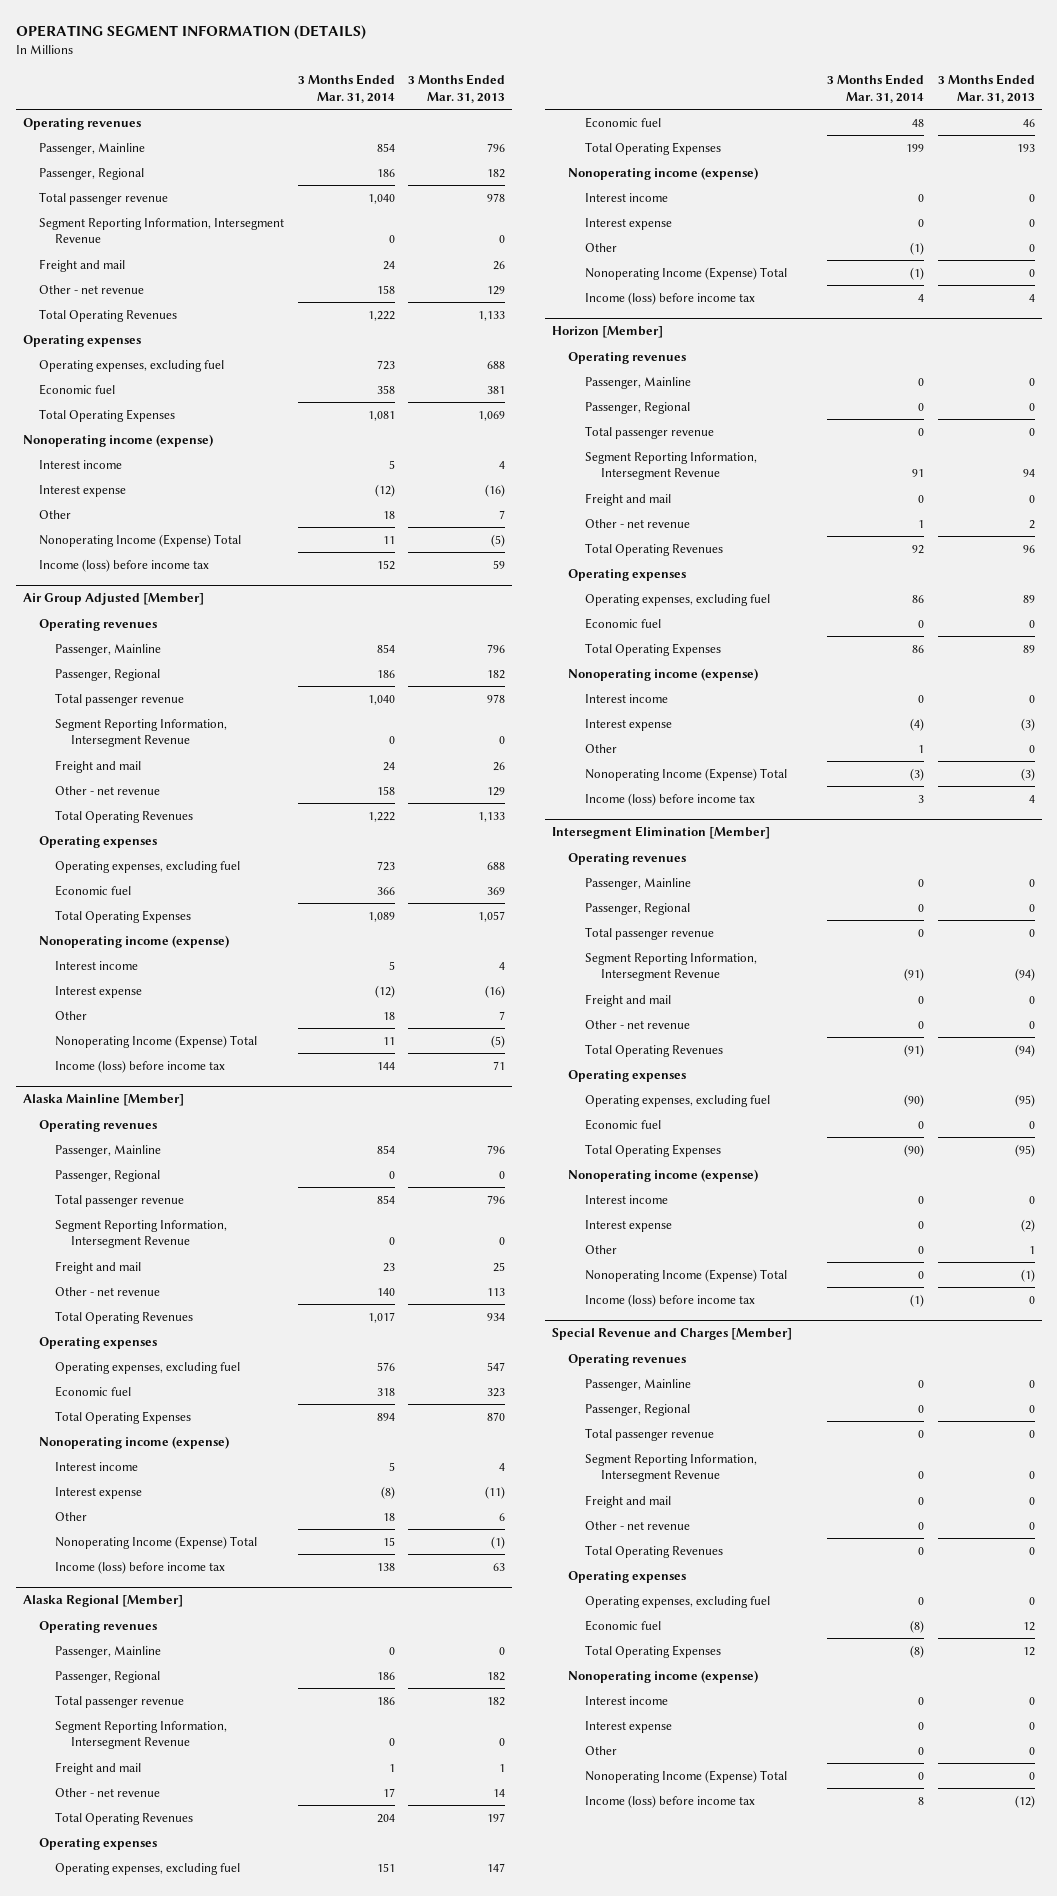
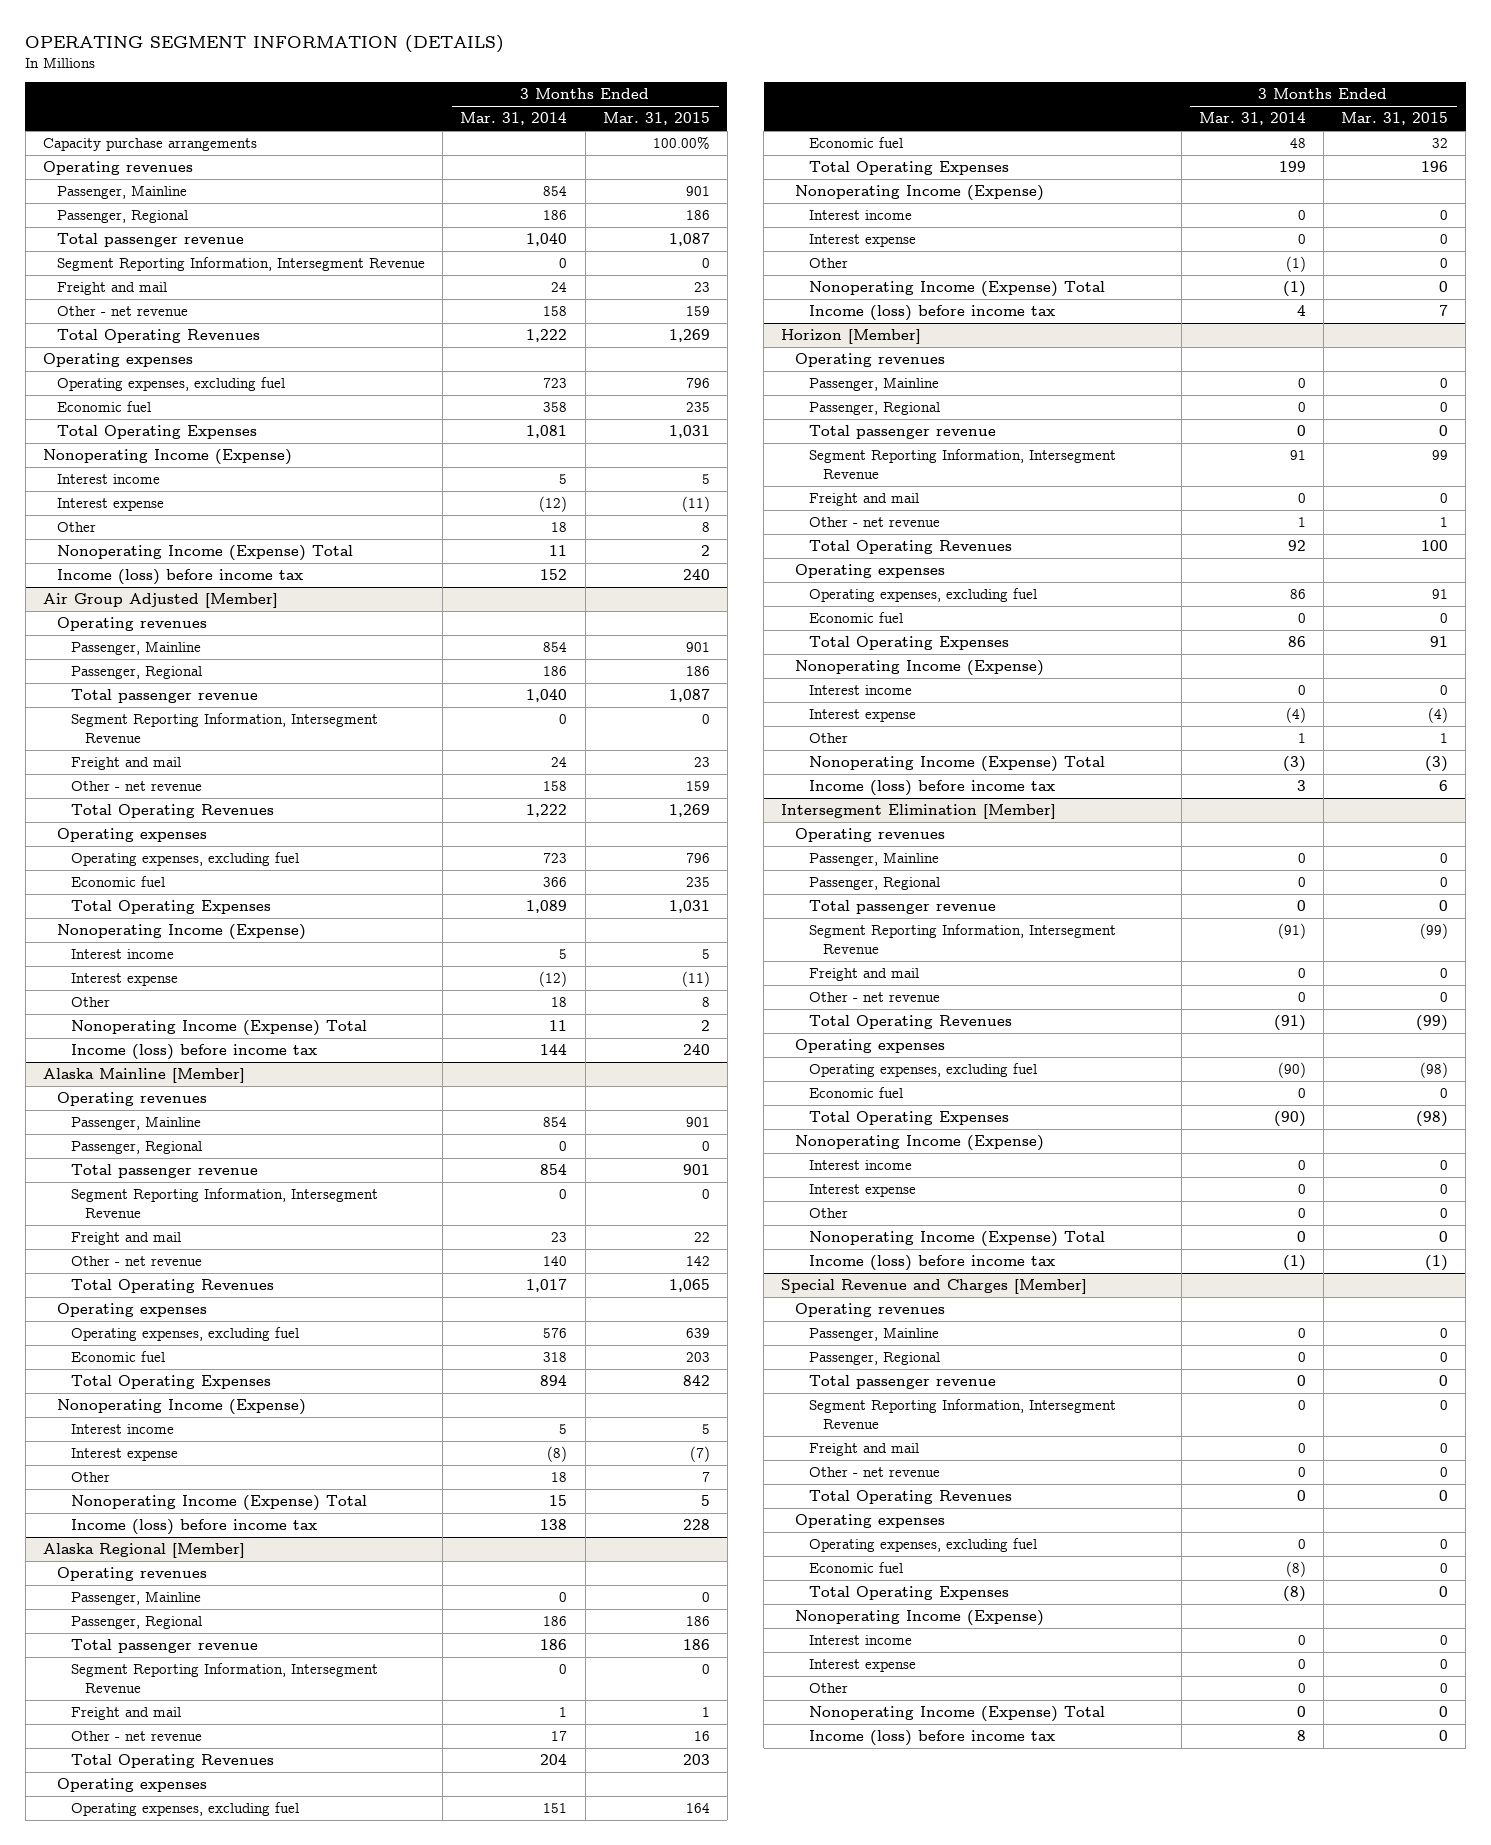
- | 3 Months Ended Mar. 31, 2014 | 3 Months Ended Mar. 31, 2013
+ | 3 Months Ended Mar. 31, 2014 | 3 Months Ended Mar. 31, 2015
+ Capacity purchase arrangements | | 100.00%
- Nonoperating income (expense)
+ Nonoperating Income (Expense)
@ Air Group Adjusted [Member]
- Nonoperating income (expense)
+ Nonoperating Income (Expense)
@ Alaska Mainline [Member]
- Nonoperating income (expense)
+ Nonoperating Income (Expense)
@ Alaska Regional [Member]
- Nonoperating income (expense)
+ Nonoperating Income (Expense)
@ Horizon [Member]
- Nonoperating income (expense)
+ Nonoperating Income (Expense)
@ Intersegment Elimination [Member]
- Nonoperating income (expense)
+ Nonoperating Income (Expense)
@ Special Revenue and Charges [Member]
- Nonoperating income (expense)
+ Nonoperating Income (Expense)

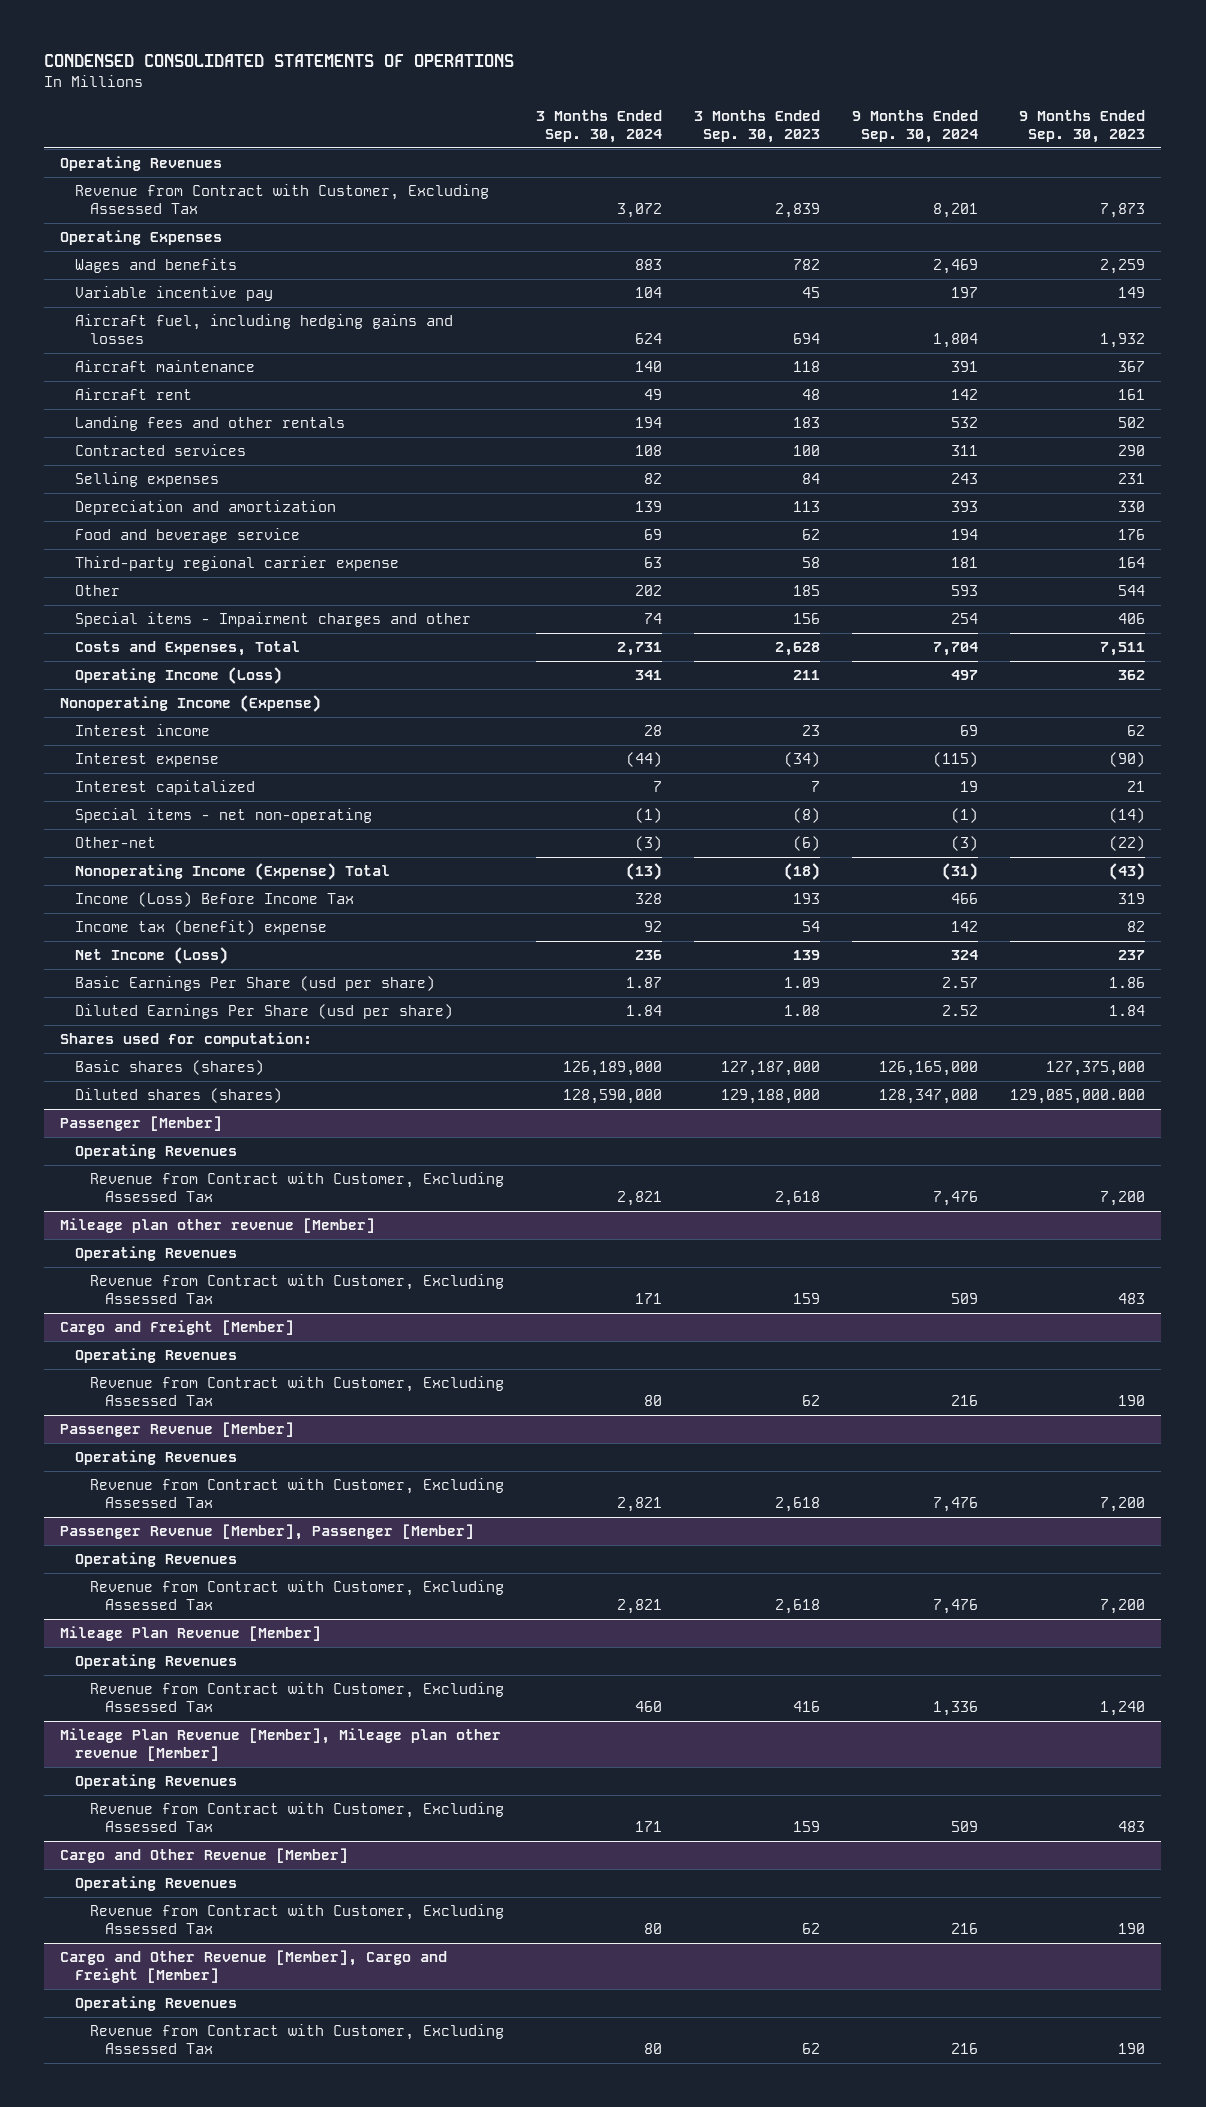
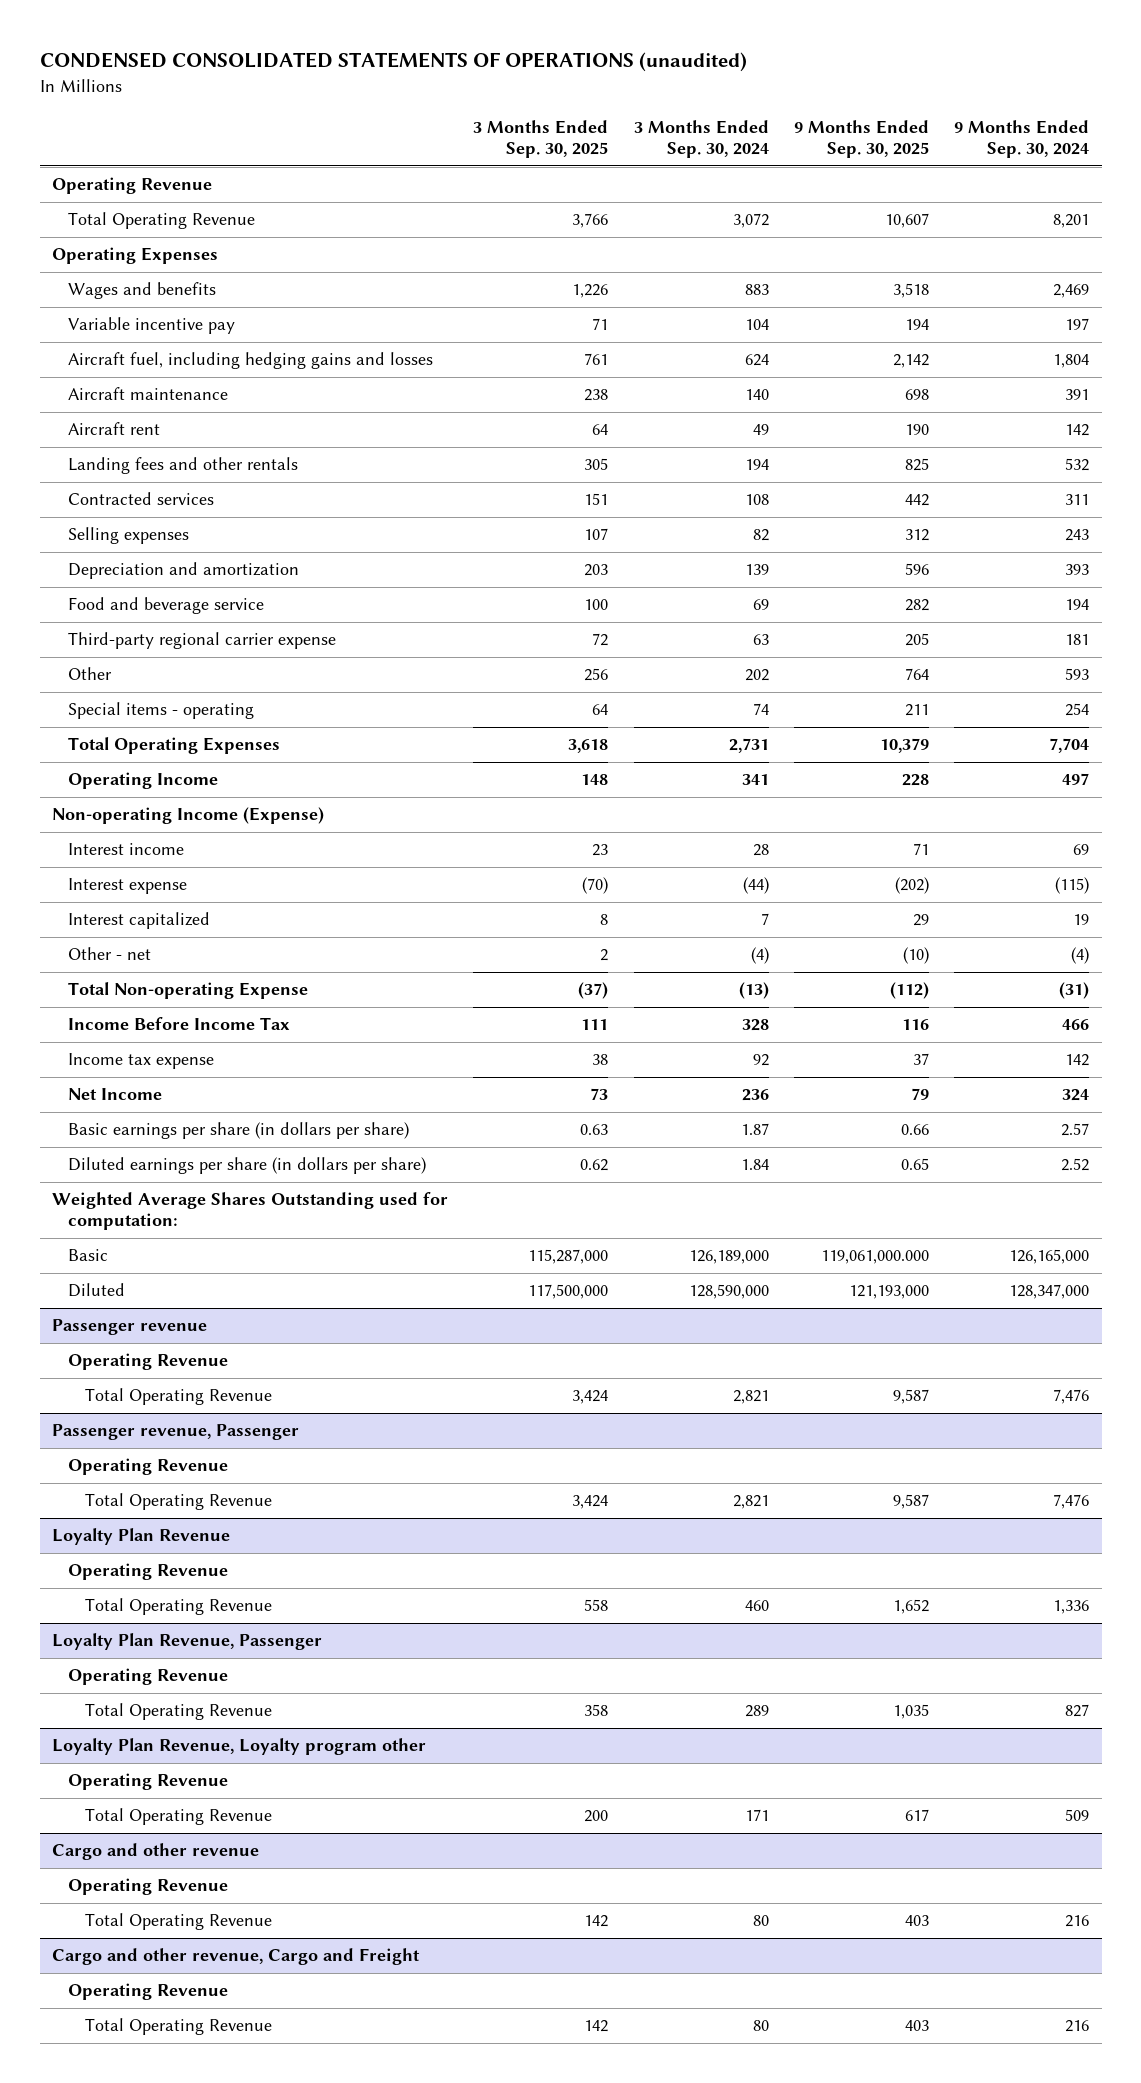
- CONDENSED CONSOLIDATED STATEMENTS OF OPERATIONS
+ CONDENSED CONSOLIDATED STATEMENTS OF OPERATIONS (unaudited)
- | 3 Months Ended Sep. 30, 2024 | 3 Months Ended Sep. 30, 2023 | 9 Months Ended Sep. 30, 2024 | 9 Months Ended Sep. 30, 2023
+ | 3 Months Ended Sep. 30, 2025 | 3 Months Ended Sep. 30, 2024 | 9 Months Ended Sep. 30, 2025 | 9 Months Ended Sep. 30, 2024
- Operating Revenues
- Revenue from Contract with Customer, Excluding Assessed Tax | 3,072 | 2,839 | 8,201 | 7,873
+ Operating Revenue
+ Total Operating Revenue | 3,766 | 3,072 | 10,607 | 8,201
- Special items - Impairment charges and other | 74 | 156 | 254 | 406
- Costs and Expenses, Total | 2,731 | 2,628 | 7,704 | 7,511
- Operating Income (Loss) | 341 | 211 | 497 | 362
- Nonoperating Income (Expense)
+ Special items - operating | 64 | 74 | 211 | 254
+ Total Operating Expenses | 3,618 | 2,731 | 10,379 | 7,704
+ Operating Income | 148 | 341 | 228 | 497
+ Non-operating Income (Expense)
- Special items - net non-operating | (1) | (8) | (1) | (14)
- Other-net | (3) | (6) | (3) | (22)
- Nonoperating Income (Expense) Total | (13) | (18) | (31) | (43)
- Income (Loss) Before Income Tax | 328 | 193 | 466 | 319
- Income tax (benefit) expense | 92 | 54 | 142 | 82
- Net Income (Loss) | 236 | 139 | 324 | 237
- Basic Earnings Per Share (usd per share) | 1.87 | 1.09 | 2.57 | 1.86
- Diluted Earnings Per Share (usd per share) | 1.84 | 1.08 | 2.52 | 1.84
- Shares used for computation:
- Basic shares (shares) | 126,189,000 | 127,187,000 | 126,165,000 | 127,375,000
- Diluted shares (shares) | 128,590,000 | 129,188,000 | 128,347,000 | 129,085,000.000
- Passenger [Member]
- Operating Revenues
- Revenue from Contract with Customer, Excluding Assessed Tax | 2,821 | 2,618 | 7,476 | 7,200
- Mileage plan other revenue [Member]
- Operating Revenues
- Revenue from Contract with Customer, Excluding Assessed Tax | 171 | 159 | 509 | 483
- Cargo and Freight [Member]
- Operating Revenues
- Revenue from Contract with Customer, Excluding Assessed Tax | 80 | 62 | 216 | 190
- Passenger Revenue [Member]
- Operating Revenues
- Revenue from Contract with Customer, Excluding Assessed Tax | 2,821 | 2,618 | 7,476 | 7,200
- Passenger Revenue [Member], Passenger [Member]
- Operating Revenues
- Revenue from Contract with Customer, Excluding Assessed Tax | 2,821 | 2,618 | 7,476 | 7,200
- Mileage Plan Revenue [Member]
- Operating Revenues
- Revenue from Contract with Customer, Excluding Assessed Tax | 460 | 416 | 1,336 | 1,240
- Mileage Plan Revenue [Member], Mileage plan other revenue [Member]
- Operating Revenues
- Revenue from Contract with Customer, Excluding Assessed Tax | 171 | 159 | 509 | 483
- Cargo and Other Revenue [Member]
- Operating Revenues
- Revenue from Contract with Customer, Excluding Assessed Tax | 80 | 62 | 216 | 190
- Cargo and Other Revenue [Member], Cargo and Freight [Member]
- Operating Revenues
- Revenue from Contract with Customer, Excluding Assessed Tax | 80 | 62 | 216 | 190
+ Other - net | 2 | (4) | (10) | (4)
+ Total Non-operating Expense | (37) | (13) | (112) | (31)
+ Income Before Income Tax | 111 | 328 | 116 | 466
+ Income tax expense | 38 | 92 | 37 | 142
+ Net Income | 73 | 236 | 79 | 324
+ Basic earnings per share (in dollars per share) | 0.63 | 1.87 | 0.66 | 2.57
+ Diluted earnings per share (in dollars per share) | 0.62 | 1.84 | 0.65 | 2.52
+ Weighted Average Shares Outstanding used for computation:
+ Basic | 115,287,000 | 126,189,000 | 119,061,000.000 | 126,165,000
+ Diluted | 117,500,000 | 128,590,000 | 121,193,000 | 128,347,000
+ Passenger revenue
+ Operating Revenue
+ Total Operating Revenue | 3,424 | 2,821 | 9,587 | 7,476
+ Passenger revenue, Passenger
+ Operating Revenue
+ Total Operating Revenue | 3,424 | 2,821 | 9,587 | 7,476
+ Loyalty Plan Revenue
+ Operating Revenue
+ Total Operating Revenue | 558 | 460 | 1,652 | 1,336
+ Loyalty Plan Revenue, Passenger
+ Operating Revenue
+ Total Operating Revenue | 358 | 289 | 1,035 | 827
+ Loyalty Plan Revenue, Loyalty program other
+ Operating Revenue
+ Total Operating Revenue | 200 | 171 | 617 | 509
+ Cargo and other revenue
+ Operating Revenue
+ Total Operating Revenue | 142 | 80 | 403 | 216
+ Cargo and other revenue, Cargo and Freight
+ Operating Revenue
+ Total Operating Revenue | 142 | 80 | 403 | 216

